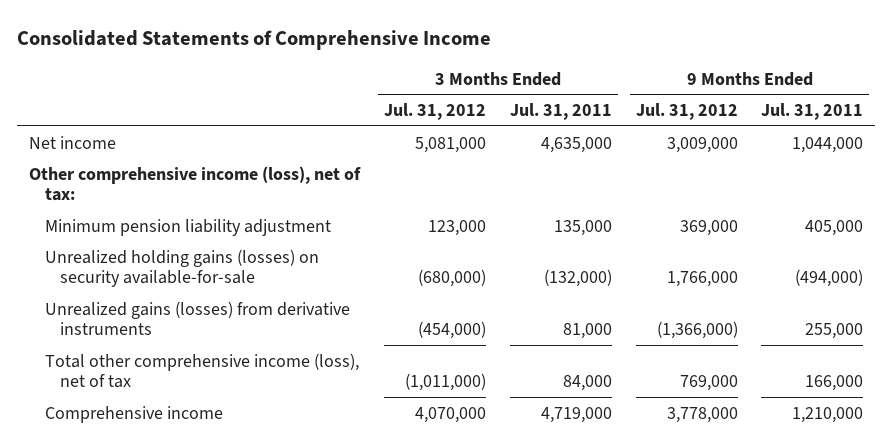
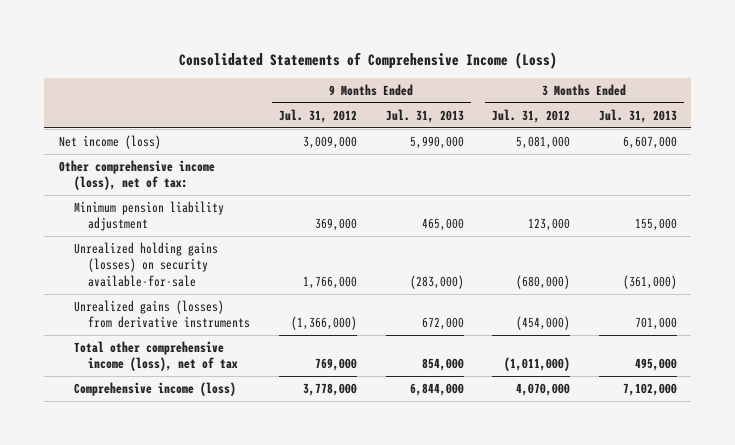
- Consolidated Statements of Comprehensive Income
+ Consolidated Statements of Comprehensive Income (Loss)
- | 3 Months Ended Jul. 31, 2012 | 3 Months Ended Jul. 31, 2011 | 9 Months Ended Jul. 31, 2012 | 9 Months Ended Jul. 31, 2011
+ | 9 Months Ended Jul. 31, 2012 | 9 Months Ended Jul. 31, 2013 | 3 Months Ended Jul. 31, 2012 | 3 Months Ended Jul. 31, 2013
- Net income | 5,081,000 | 4,635,000 | 3,009,000 | 1,044,000
+ Net income (loss) | 3,009,000 | 5,990,000 | 5,081,000 | 6,607,000
- Comprehensive income | 4,070,000 | 4,719,000 | 3,778,000 | 1,210,000
+ Comprehensive income (loss) | 3,778,000 | 6,844,000 | 4,070,000 | 7,102,000

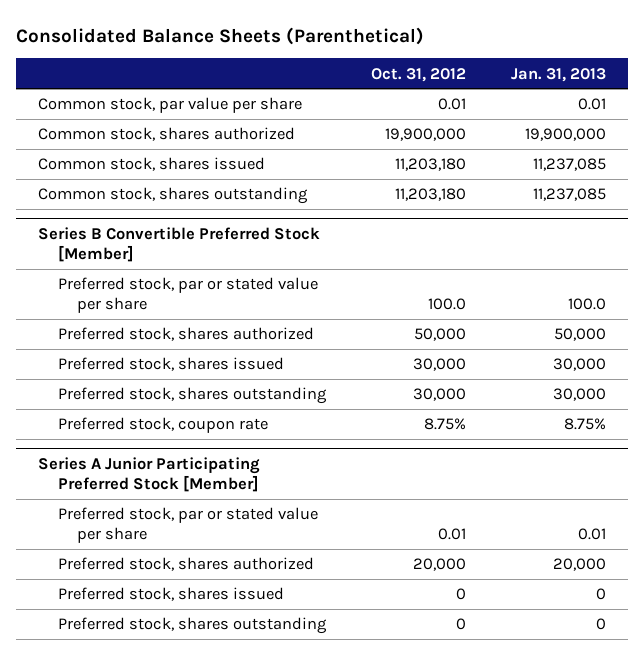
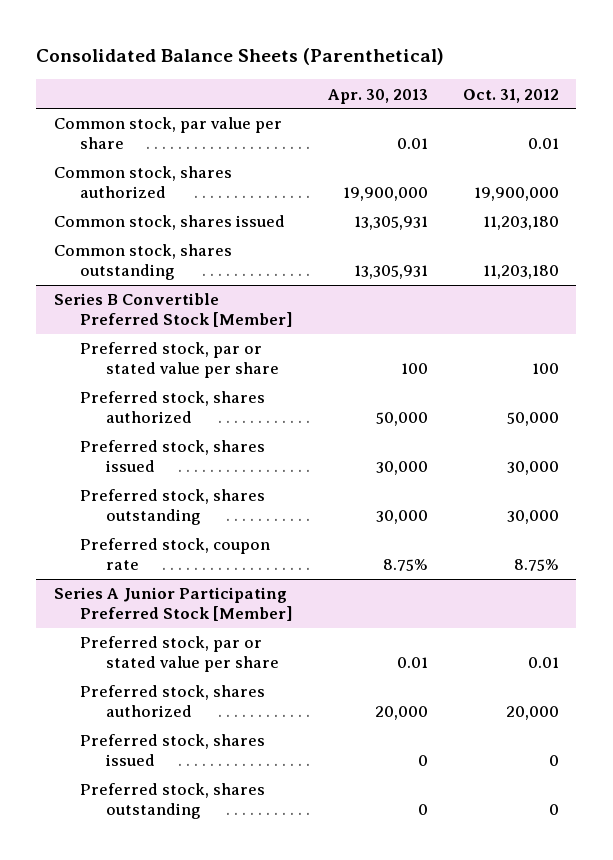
- | Oct. 31, 2012 | Jan. 31, 2013
+ | Apr. 30, 2013 | Oct. 31, 2012
@ Series B Convertible Preferred Stock [Member]
- Preferred stock, par or stated value per share | 100.0 | 100.0
+ Preferred stock, par or stated value per share | 100 | 100

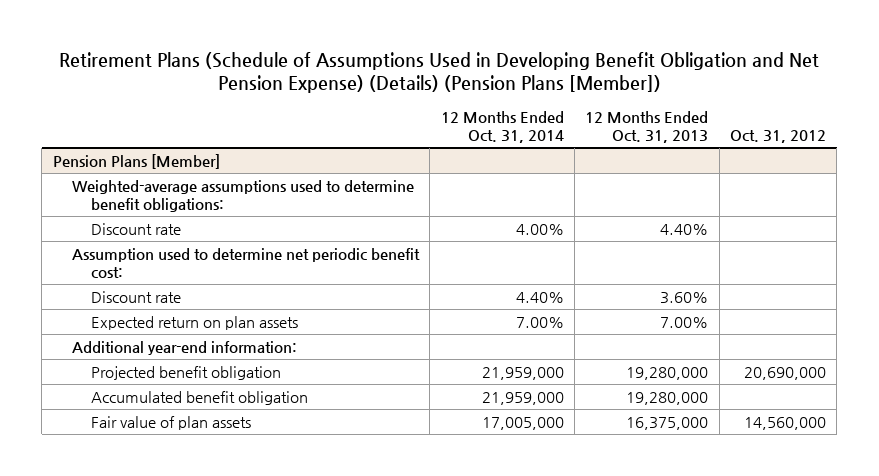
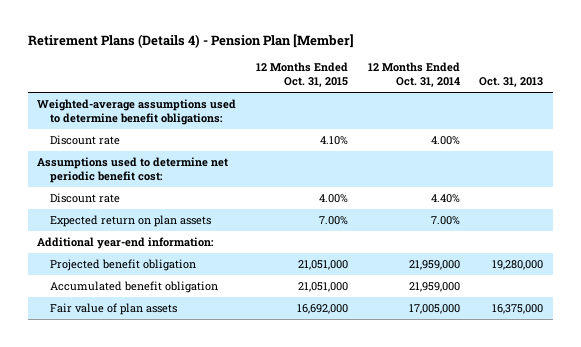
- Retirement Plans (Schedule of Assumptions Used in Developing Benefit Obligation and Net Pension Expense) (Details) (Pension Plans [Member])
+ Retirement Plans (Details 4) - Pension Plan [Member]
- | 12 Months Ended Oct. 31, 2014 | 12 Months Ended Oct. 31, 2013 | Oct. 31, 2012
+ | 12 Months Ended Oct. 31, 2015 | 12 Months Ended Oct. 31, 2014 | Oct. 31, 2013
- Pension Plans [Member]
- Assumption used to determine net periodic benefit cost:
+ Assumptions used to determine net periodic benefit cost:

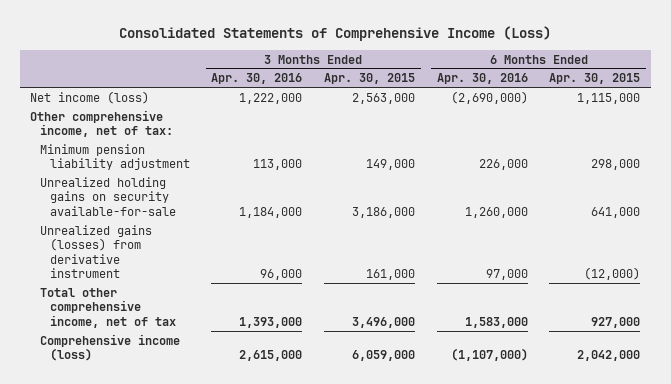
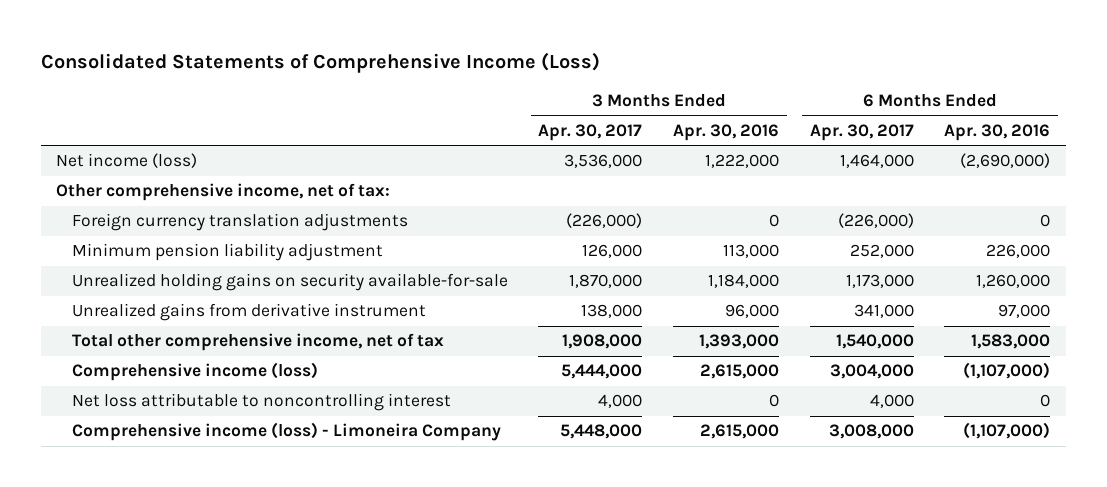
- | 3 Months Ended Apr. 30, 2016 | 3 Months Ended Apr. 30, 2015 | 6 Months Ended Apr. 30, 2016 | 6 Months Ended Apr. 30, 2015
+ | 3 Months Ended Apr. 30, 2017 | 3 Months Ended Apr. 30, 2016 | 6 Months Ended Apr. 30, 2017 | 6 Months Ended Apr. 30, 2016
+ Foreign currency translation adjustments | (226,000) | 0 | (226,000) | 0
- Unrealized gains (losses) from derivative instrument | 96,000 | 161,000 | 97,000 | (12,000)
+ Unrealized gains from derivative instrument | 138,000 | 96,000 | 341,000 | 97,000
+ Net loss attributable to noncontrolling interest | 4,000 | 0 | 4,000 | 0
+ Comprehensive income (loss) - Limoneira Company | 5,448,000 | 2,615,000 | 3,008,000 | (1,107,000)

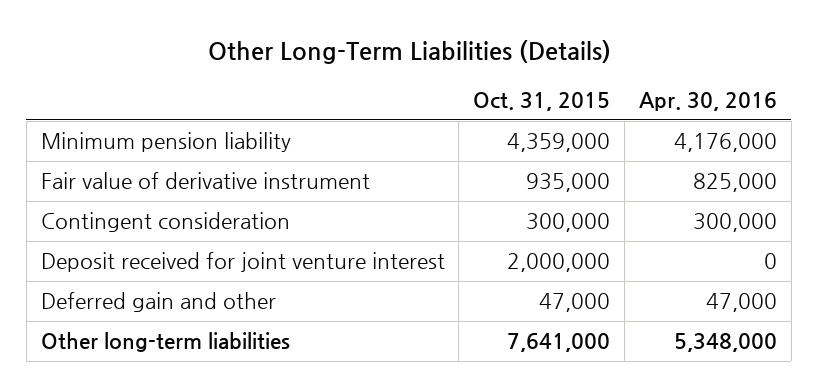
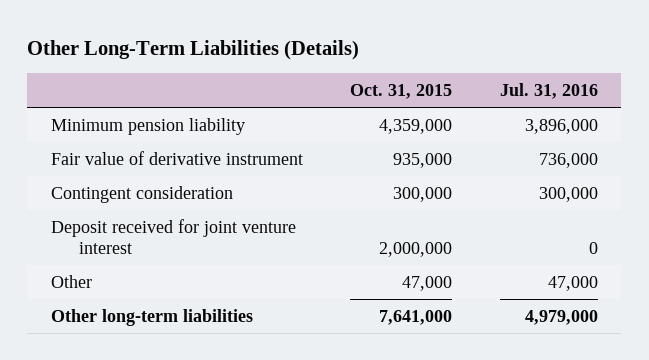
- | Oct. 31, 2015 | Apr. 30, 2016
+ | Oct. 31, 2015 | Jul. 31, 2016
- Deferred gain and other | 47,000 | 47,000
+ Other | 47,000 | 47,000

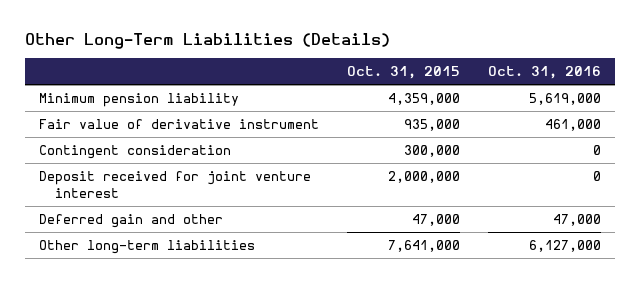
- | Oct. 31, 2015 | Jul. 31, 2016
+ | Oct. 31, 2015 | Oct. 31, 2016
- Other | 47,000 | 47,000
+ Deferred gain and other | 47,000 | 47,000

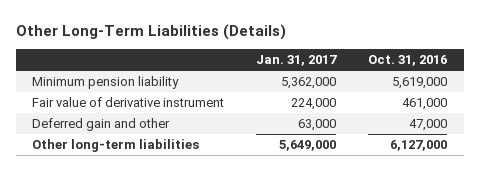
- | Oct. 31, 2015 | Oct. 31, 2016
+ | Jan. 31, 2017 | Oct. 31, 2016
- Contingent consideration | 300,000 | 0
- Deposit received for joint venture interest | 2,000,000 | 0

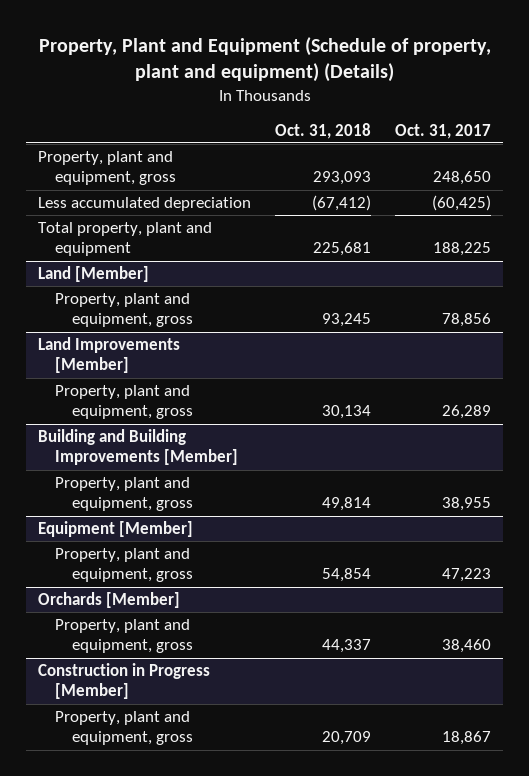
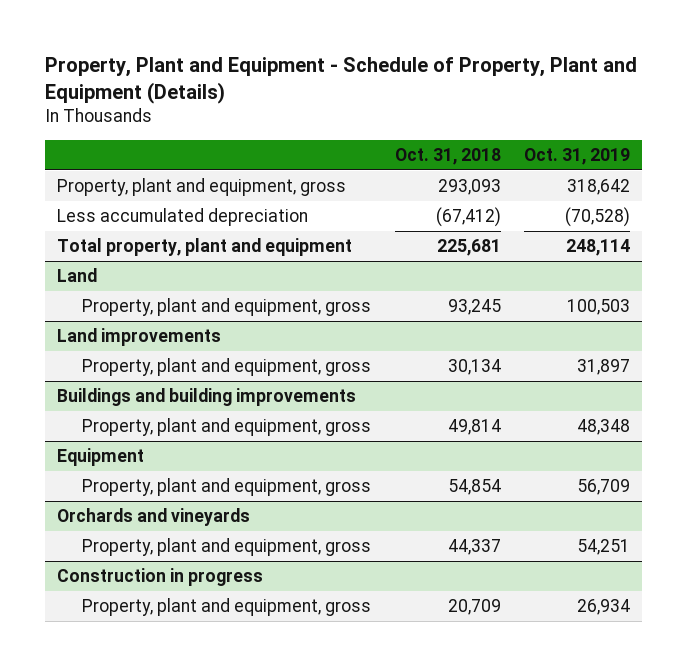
- Property, Plant and Equipment (Schedule of property, plant and equipment) (Details)
+ Property, Plant and Equipment - Schedule of Property, Plant and Equipment (Details)
- | Oct. 31, 2018 | Oct. 31, 2017
+ | Oct. 31, 2018 | Oct. 31, 2019
- Land [Member]
+ Land
- Land Improvements [Member]
+ Land improvements
- Building and Building Improvements [Member]
+ Buildings and building improvements
- Equipment [Member]
+ Equipment
- Orchards [Member]
+ Orchards and vineyards
- Construction in Progress [Member]
+ Construction in progress

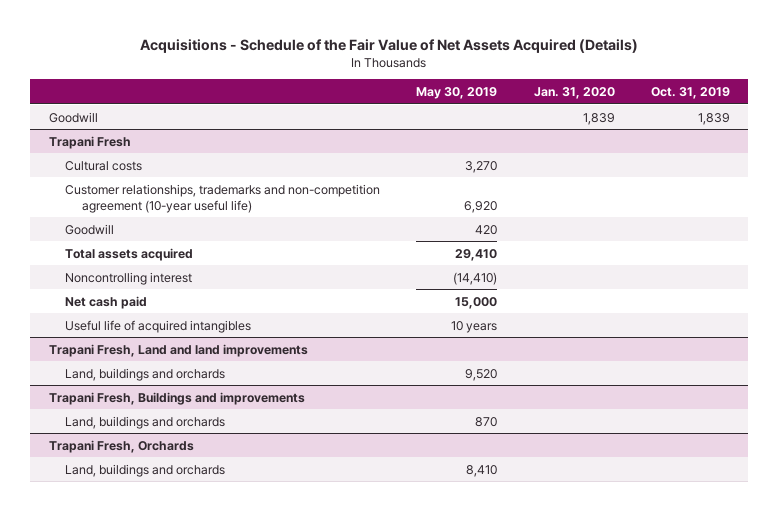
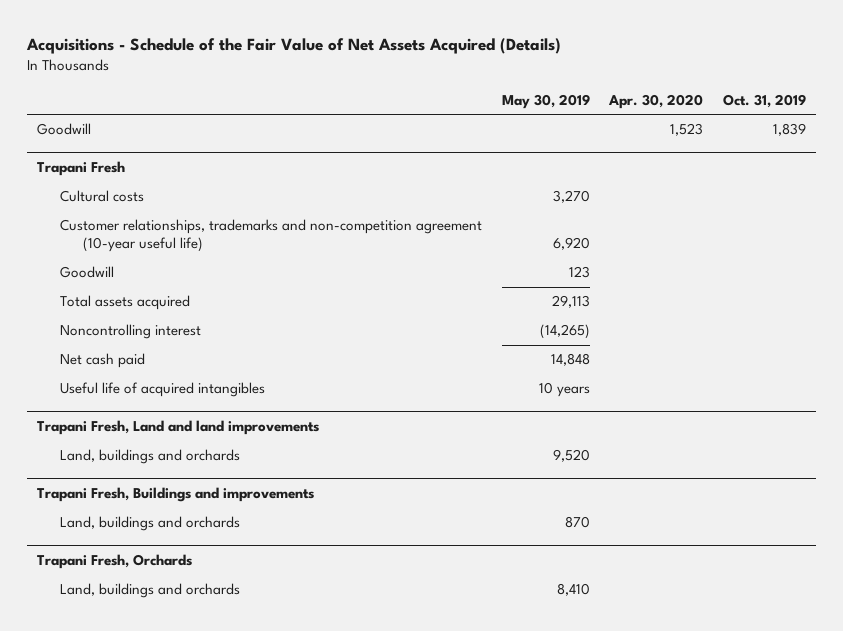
- | May 30, 2019 | Jan. 31, 2020 | Oct. 31, 2019
+ | May 30, 2019 | Apr. 30, 2020 | Oct. 31, 2019
@ Trapani Fresh
- Goodwill | 420 | |
- Total assets acquired | 29,410 | |
- Noncontrolling interest | (14,410) | |
- Net cash paid | 15,000 | |
+ Goodwill | 123 | |
+ Total assets acquired | 29,113 | |
+ Noncontrolling interest | (14,265) | |
+ Net cash paid | 14,848 | |

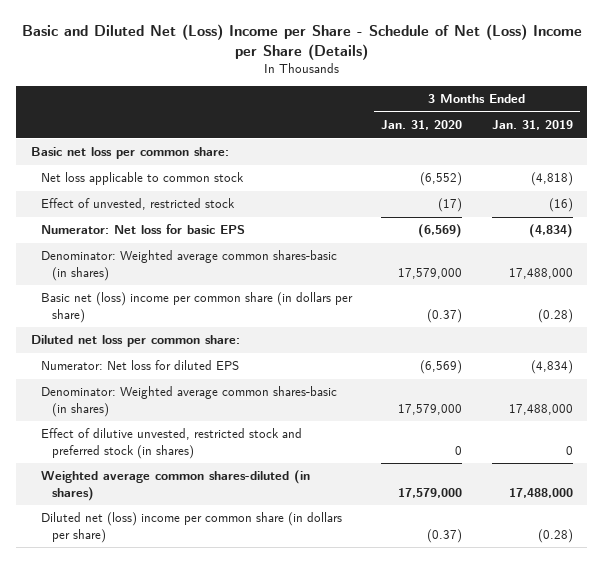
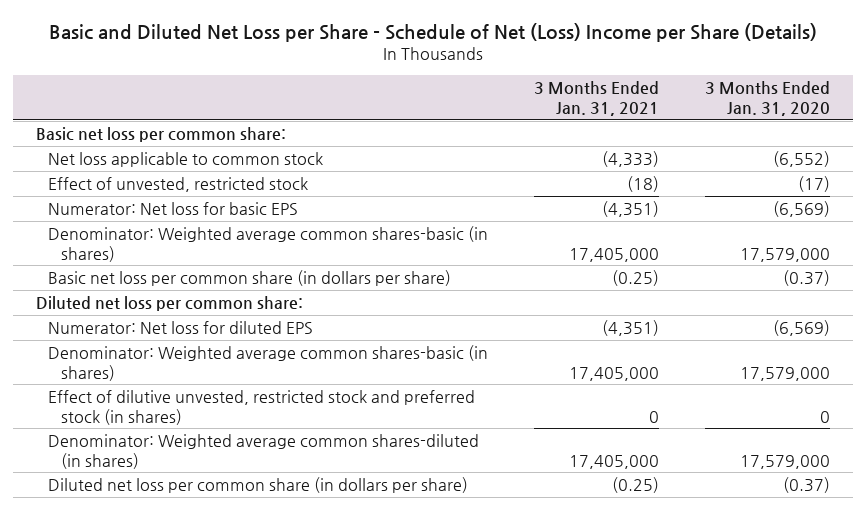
- Basic and Diluted Net (Loss) Income per Share - Schedule of Net (Loss) Income per Share (Details)
+ Basic and Diluted Net Loss per Share - Schedule of Net (Loss) Income per Share (Details)
- | 3 Months Ended Jan. 31, 2020 | 3 Months Ended Jan. 31, 2019
+ | 3 Months Ended Jan. 31, 2021 | 3 Months Ended Jan. 31, 2020
- Basic net (loss) income per common share (in dollars per share) | (0.37) | (0.28)
+ Basic net loss per common share (in dollars per share) | (0.25) | (0.37)
- Weighted average common shares-diluted (in shares) | 17,579,000 | 17,488,000
- Diluted net (loss) income per common share (in dollars per share) | (0.37) | (0.28)
+ Denominator: Weighted average common shares-diluted (in shares) | 17,405,000 | 17,579,000
+ Diluted net loss per common share (in dollars per share) | (0.25) | (0.37)

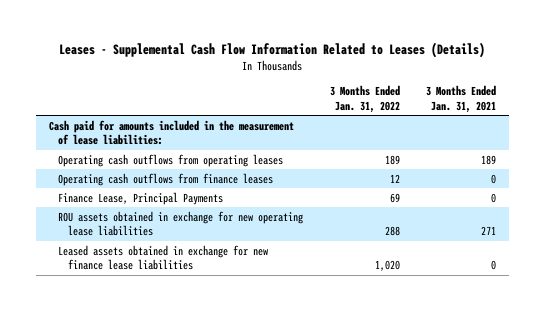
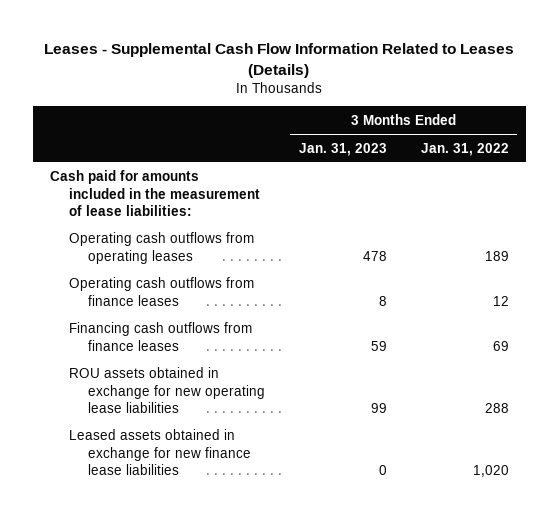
- | 3 Months Ended Jan. 31, 2022 | 3 Months Ended Jan. 31, 2021
+ | 3 Months Ended Jan. 31, 2023 | 3 Months Ended Jan. 31, 2022
- Finance Lease, Principal Payments | 69 | 0
+ Financing cash outflows from finance leases | 59 | 69

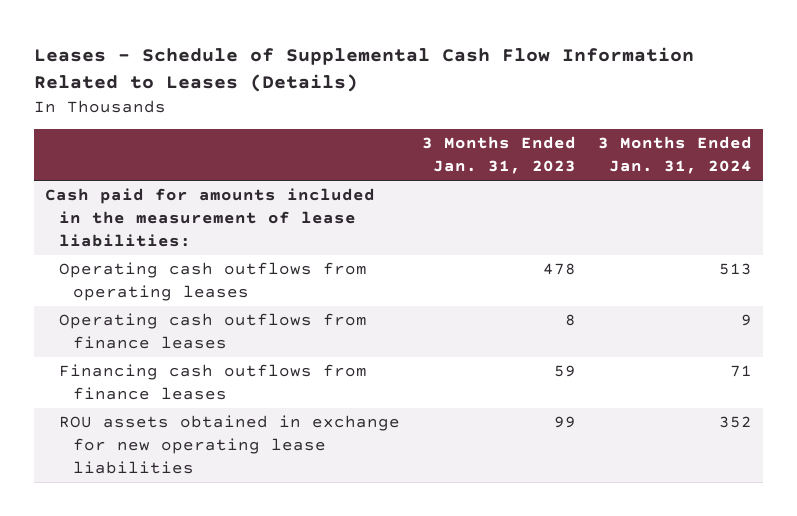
- Leases - Supplemental Cash Flow Information Related to Leases (Details)
+ Leases - Schedule of Supplemental Cash Flow Information Related to Leases (Details)
- | 3 Months Ended Jan. 31, 2023 | 3 Months Ended Jan. 31, 2022
+ | 3 Months Ended Jan. 31, 2023 | 3 Months Ended Jan. 31, 2024
- Leased assets obtained in exchange for new finance lease liabilities | 0 | 1,020

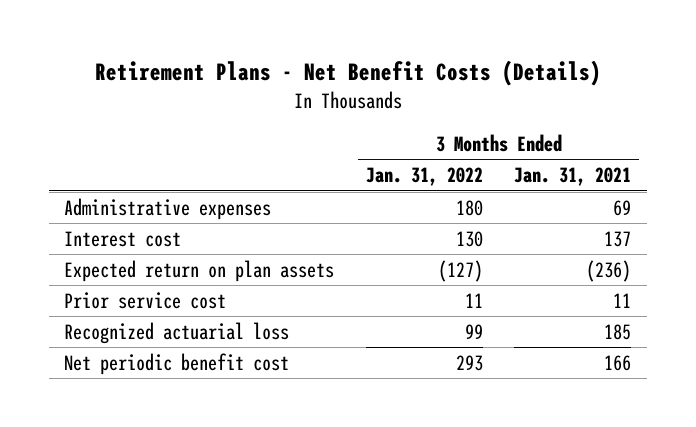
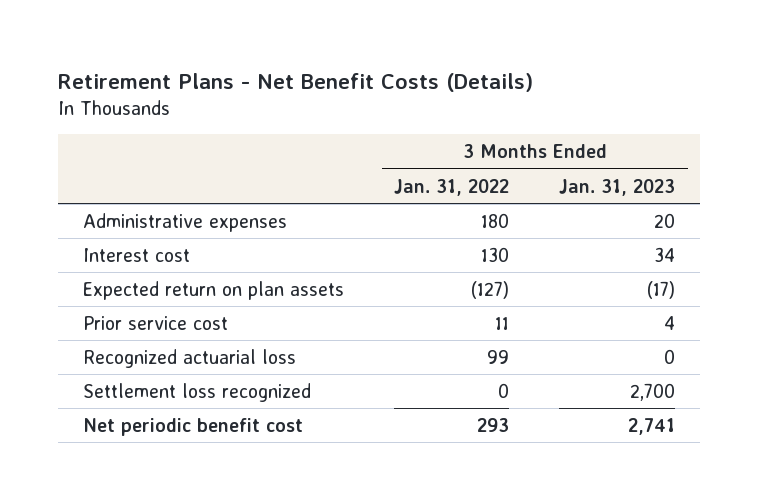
- | 3 Months Ended Jan. 31, 2022 | 3 Months Ended Jan. 31, 2021
+ | 3 Months Ended Jan. 31, 2022 | 3 Months Ended Jan. 31, 2023
+ Settlement loss recognized | 0 | 2,700

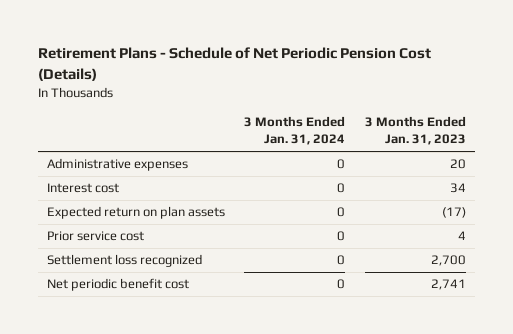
- Retirement Plans - Net Benefit Costs (Details)
+ Retirement Plans - Schedule of Net Periodic Pension Cost (Details)
- | 3 Months Ended Jan. 31, 2022 | 3 Months Ended Jan. 31, 2023
+ | 3 Months Ended Jan. 31, 2024 | 3 Months Ended Jan. 31, 2023
- Recognized actuarial loss | 99 | 0

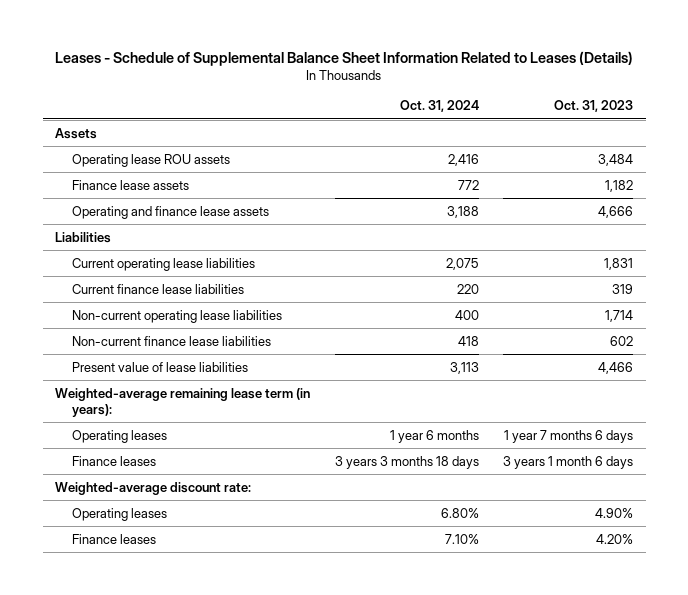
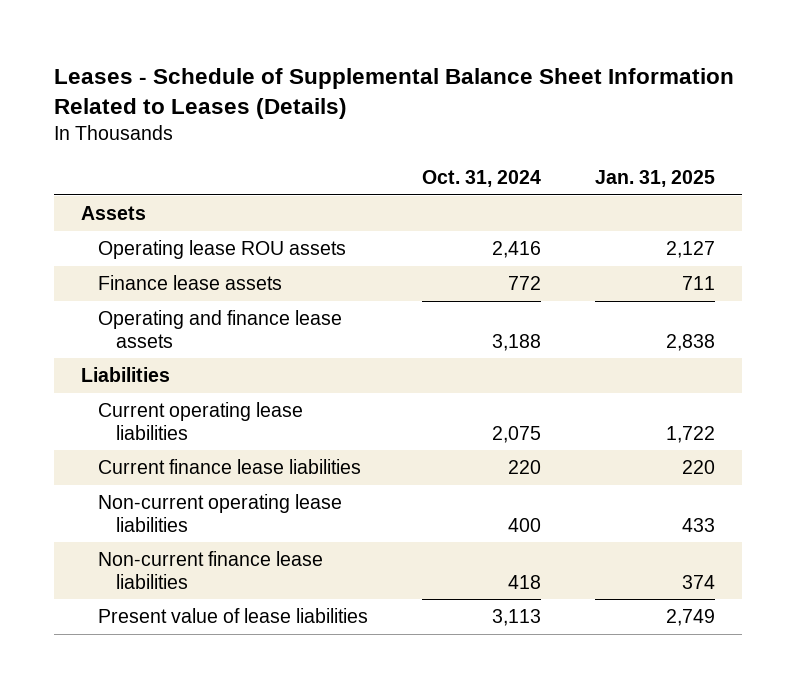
- | Oct. 31, 2024 | Oct. 31, 2023
+ | Oct. 31, 2024 | Jan. 31, 2025
- Weighted-average remaining lease term (in years):
- Operating leases | 1 year 6 months | 1 year 7 months 6 days
- Finance leases | 3 years 3 months 18 days | 3 years 1 month 6 days
- Weighted-average discount rate:
- Operating leases | 6.80% | 4.90%
- Finance leases | 7.10% | 4.20%

